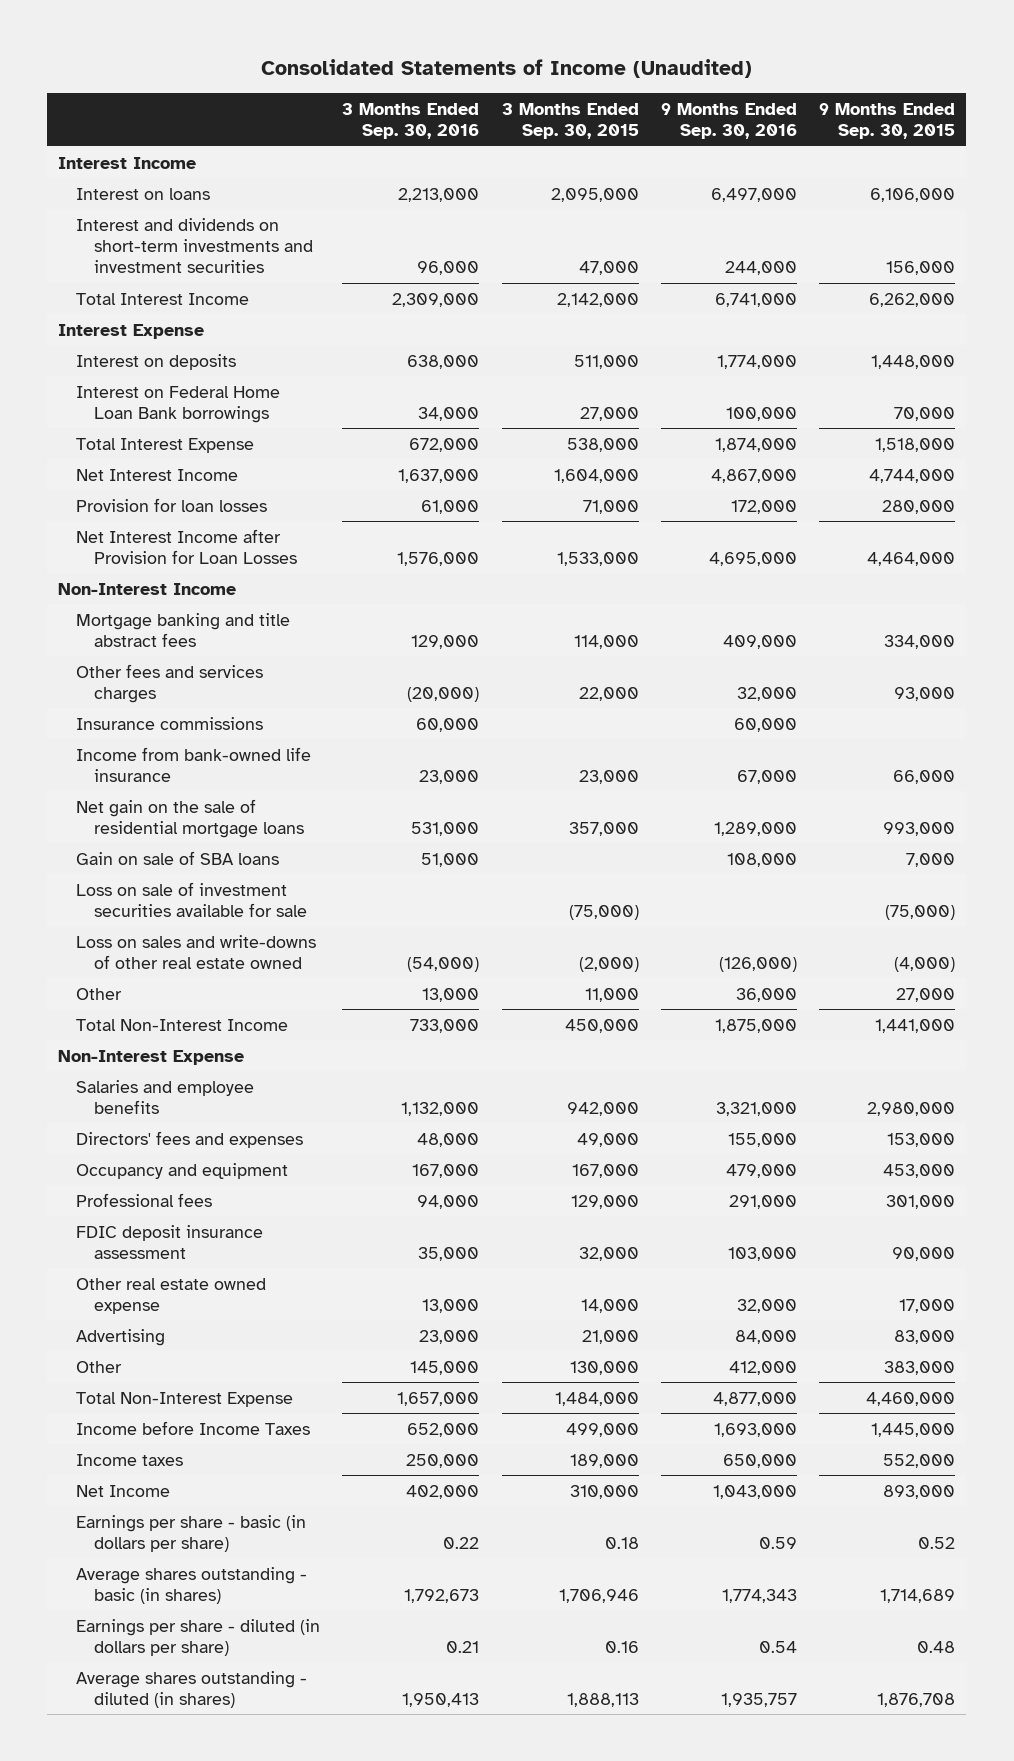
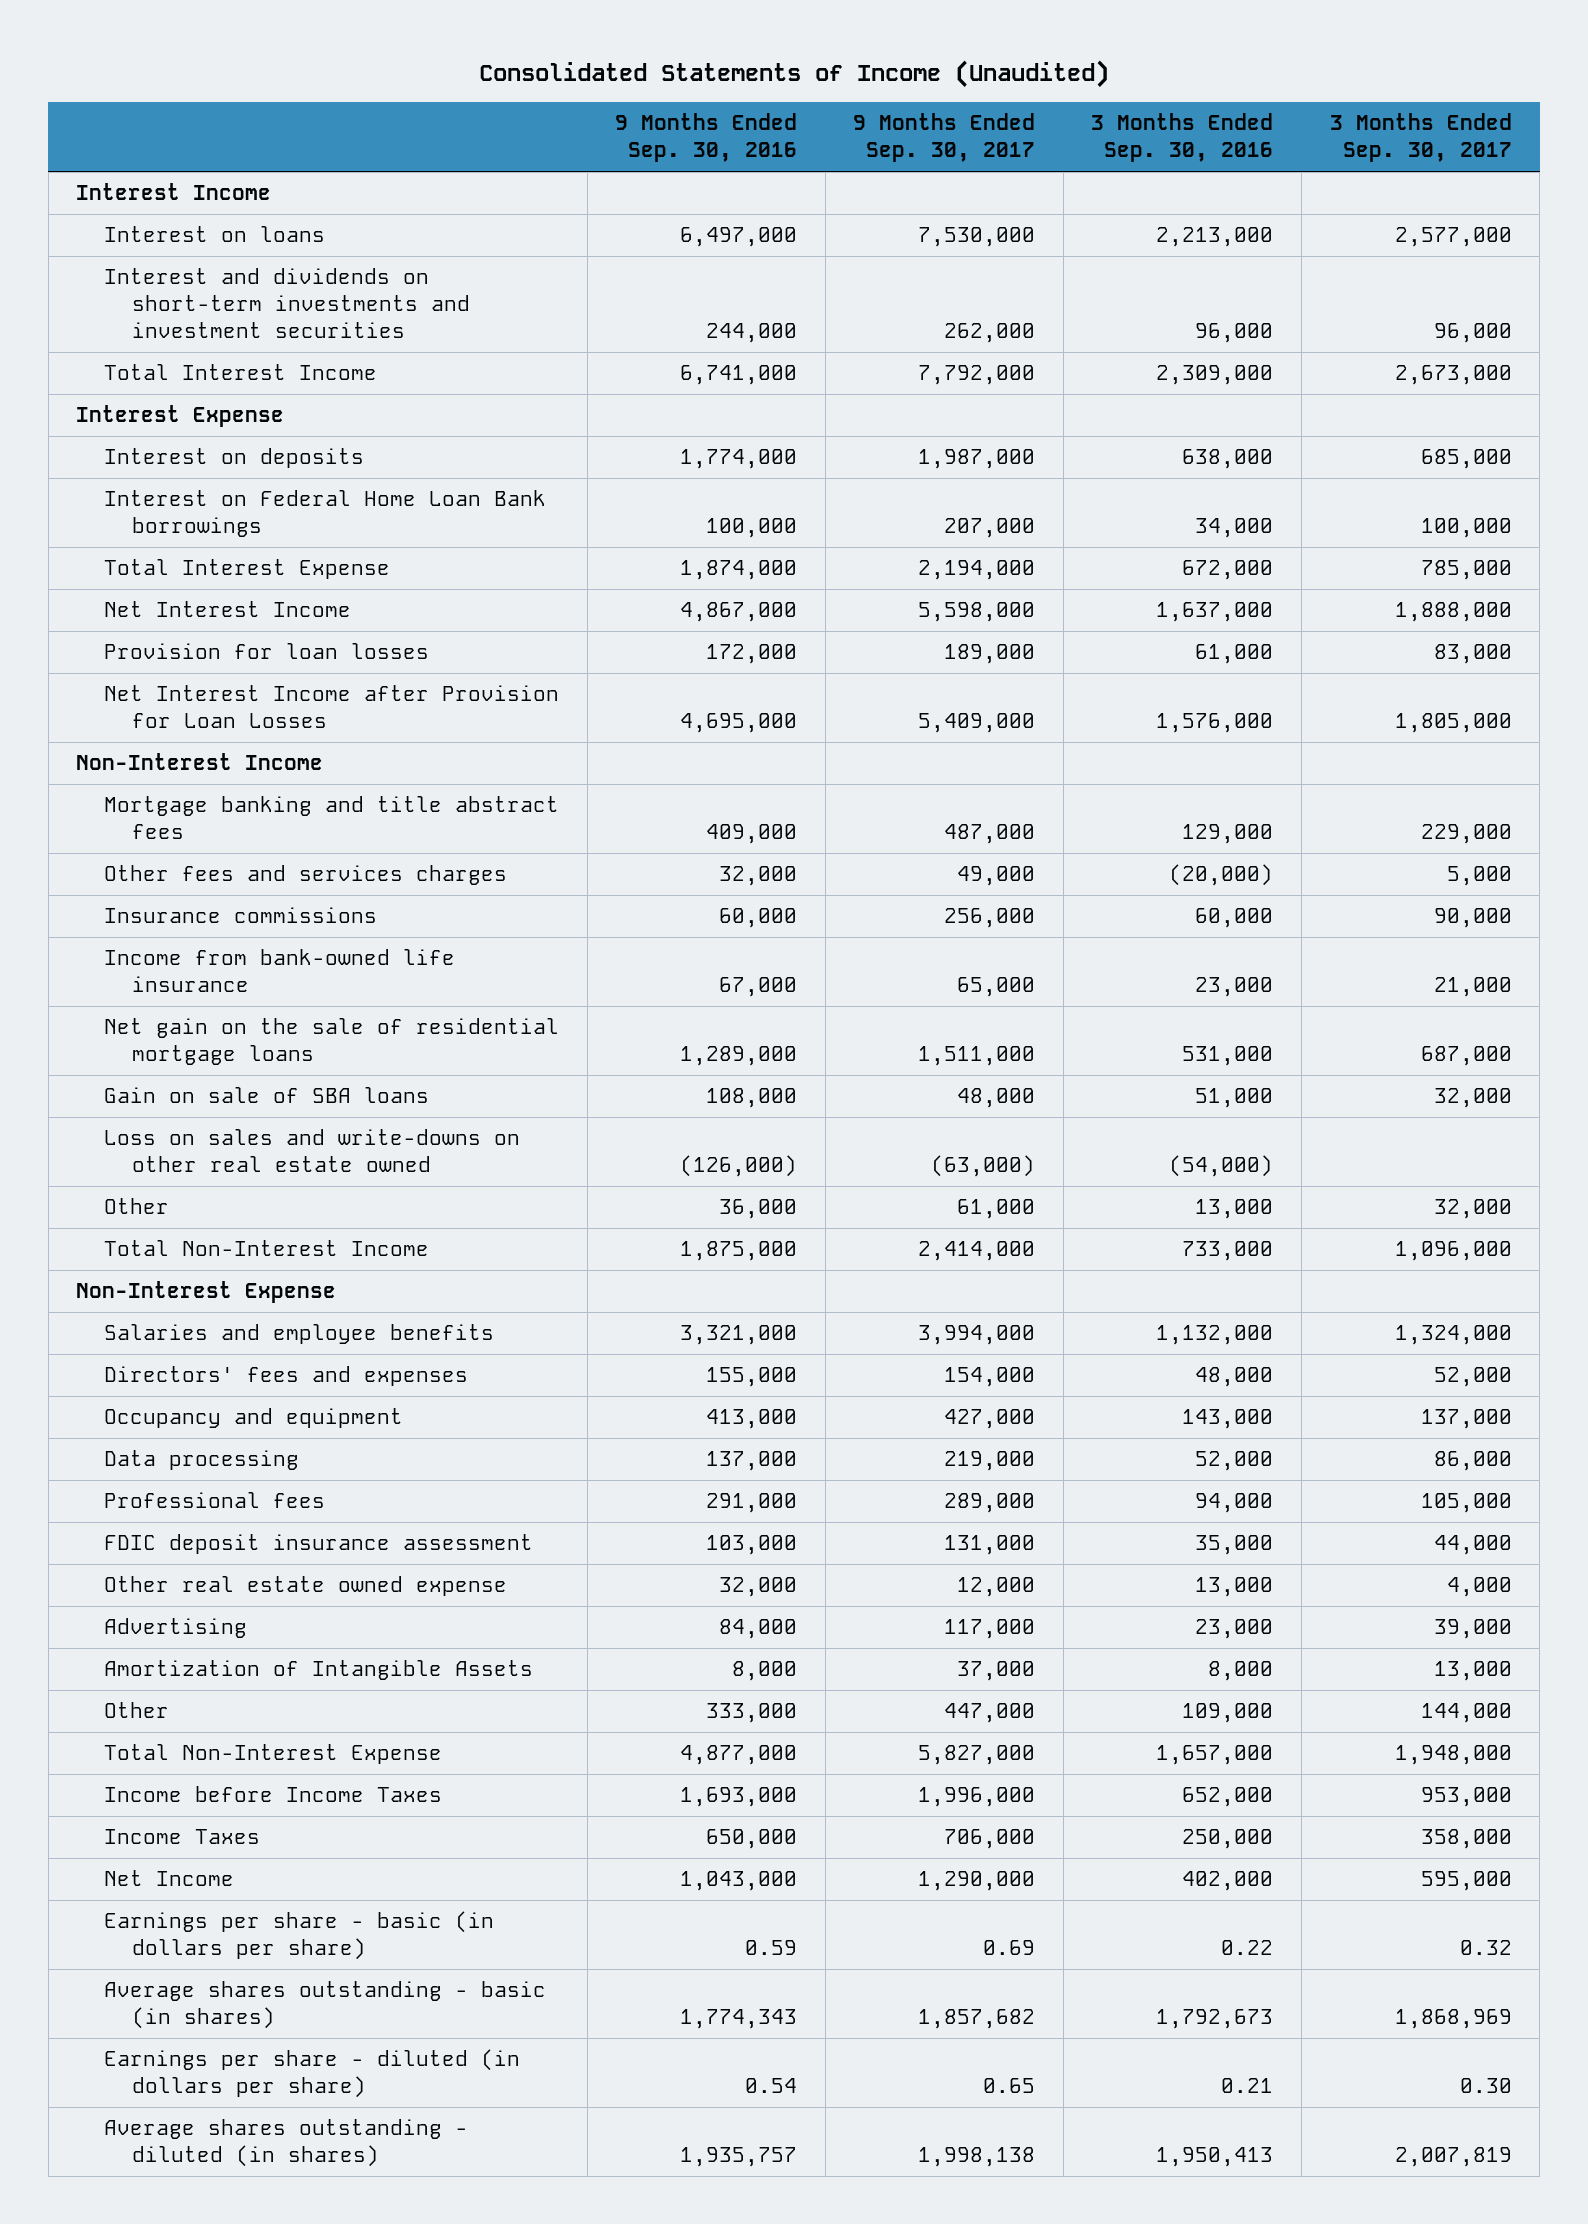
- | 3 Months Ended Sep. 30, 2016 | 3 Months Ended Sep. 30, 2015 | 9 Months Ended Sep. 30, 2016 | 9 Months Ended Sep. 30, 2015
+ | 9 Months Ended Sep. 30, 2016 | 9 Months Ended Sep. 30, 2017 | 3 Months Ended Sep. 30, 2016 | 3 Months Ended Sep. 30, 2017
- Loss on sale of investment securities available for sale | | (75,000) | | (75,000)
- Loss on sales and write-downs of other real estate owned | (54,000) | (2,000) | (126,000) | (4,000)
+ Loss on sales and write-downs on other real estate owned | (126,000) | (63,000) | (54,000) |
- Occupancy and equipment | 167,000 | 167,000 | 479,000 | 453,000
+ Occupancy and equipment | 413,000 | 427,000 | 143,000 | 137,000
+ Data processing | 137,000 | 219,000 | 52,000 | 86,000
- Other | 145,000 | 130,000 | 412,000 | 383,000
+ Amortization of Intangible Assets | 8,000 | 37,000 | 8,000 | 13,000
+ Other | 333,000 | 447,000 | 109,000 | 144,000
- Income taxes | 250,000 | 189,000 | 650,000 | 552,000
+ Income Taxes | 650,000 | 706,000 | 250,000 | 358,000

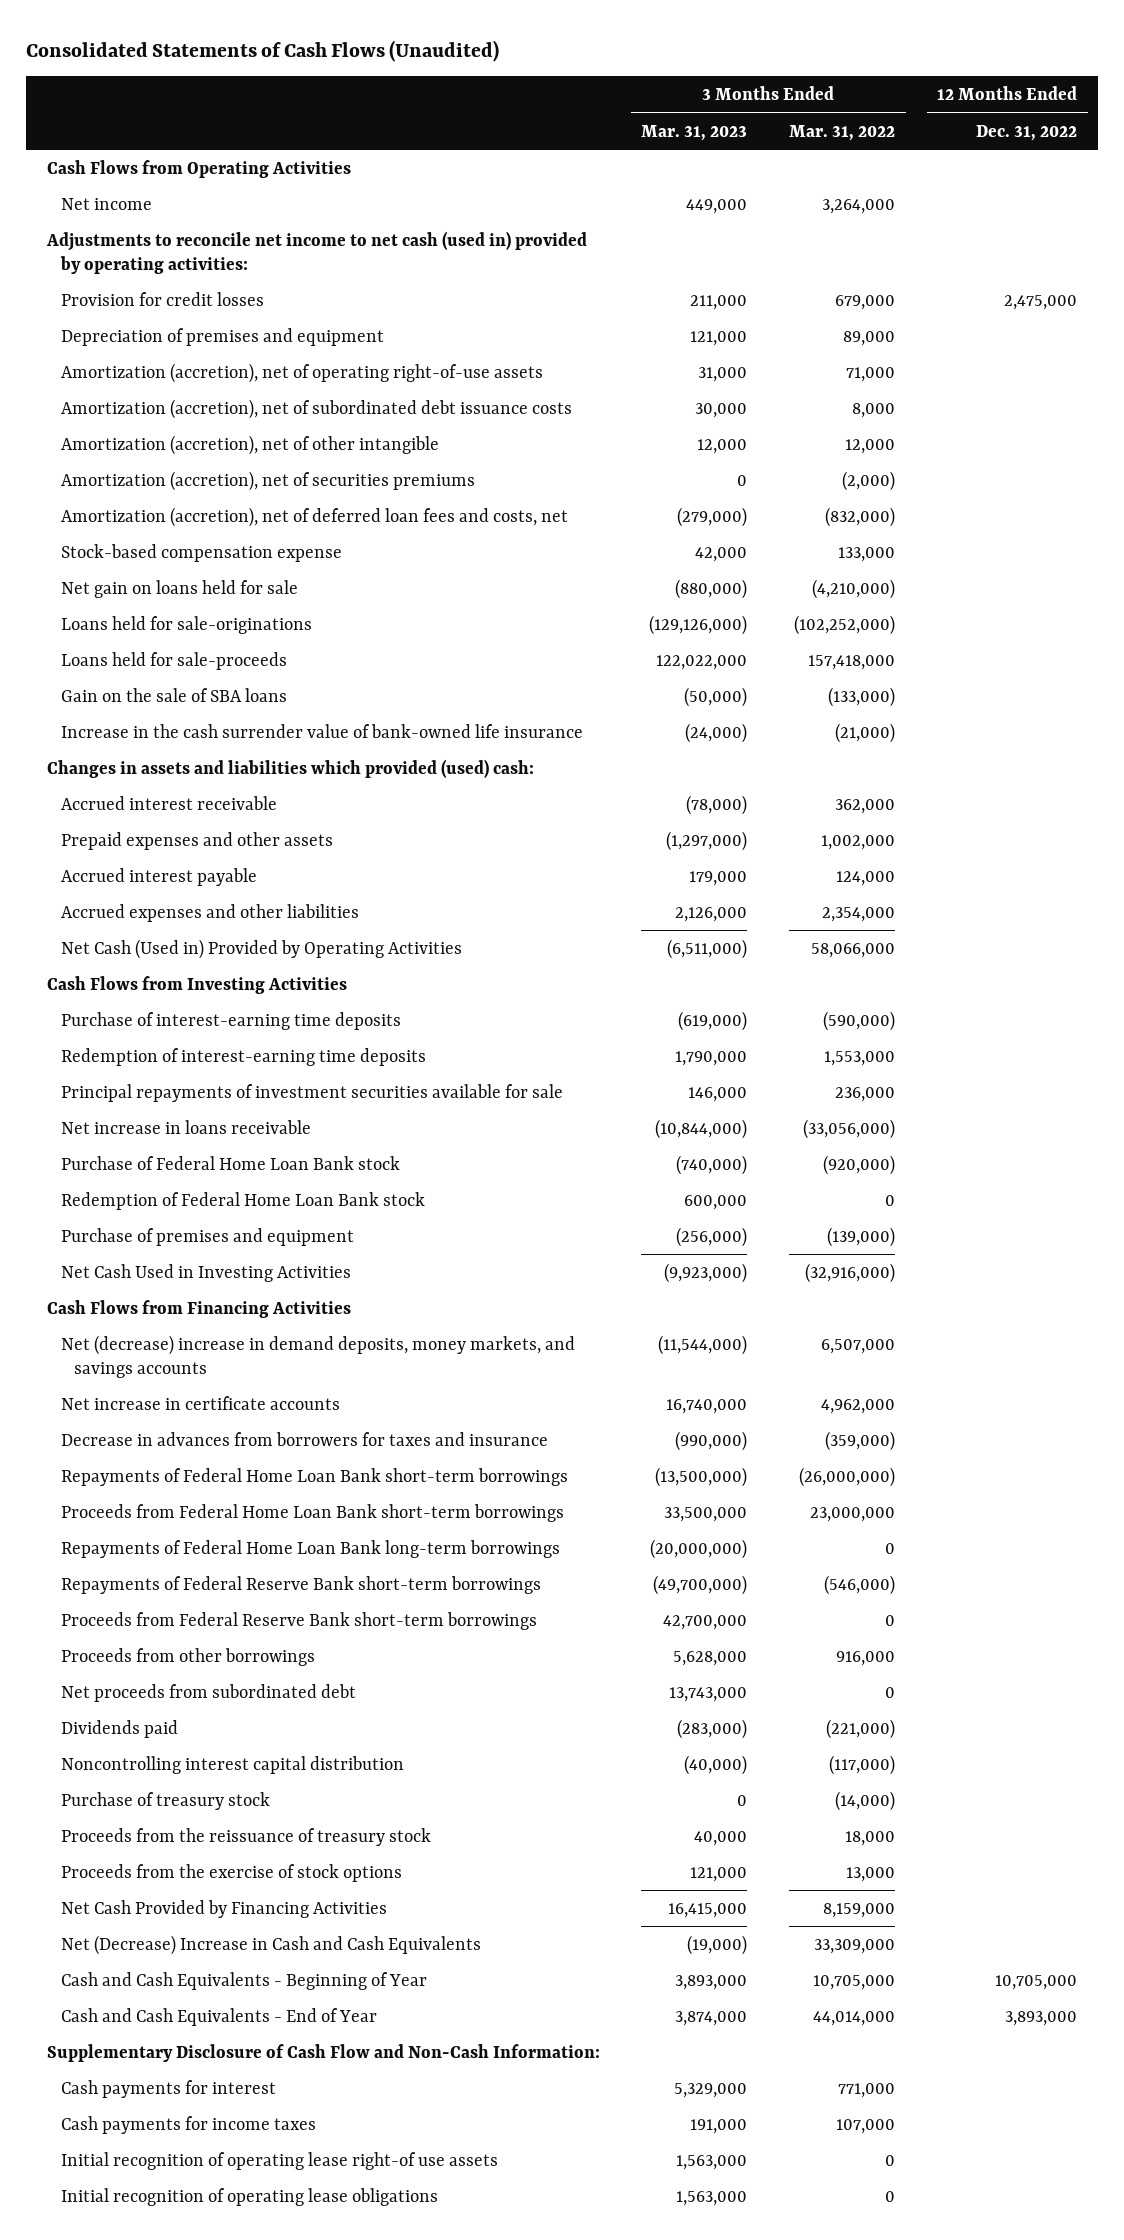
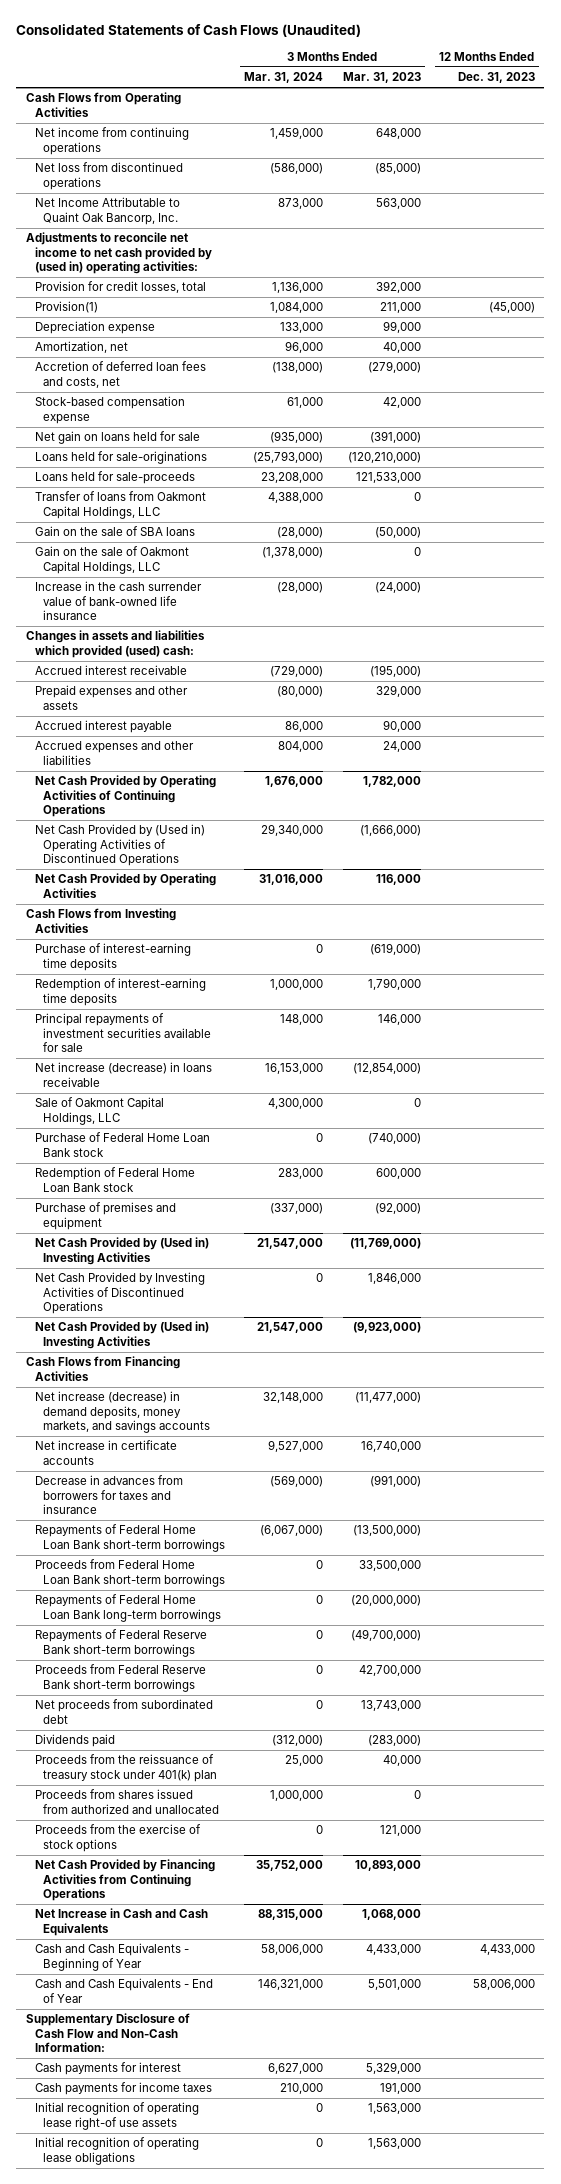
- | 3 Months Ended Mar. 31, 2023 | 3 Months Ended Mar. 31, 2022 | 12 Months Ended Dec. 31, 2022
+ | 3 Months Ended Mar. 31, 2024 | 3 Months Ended Mar. 31, 2023 | 12 Months Ended Dec. 31, 2023
- Net income | 449,000 | 3,264,000 |
- Adjustments to reconcile net income to net cash (used in) provided by operating activities:
- Provision for credit losses | 211,000 | 679,000 | 2,475,000
- Depreciation of premises and equipment | 121,000 | 89,000 |
- Amortization (accretion), net of operating right-of-use assets | 31,000 | 71,000 |
- Amortization (accretion), net of subordinated debt issuance costs | 30,000 | 8,000 |
- Amortization (accretion), net of other intangible | 12,000 | 12,000 |
- Amortization (accretion), net of securities premiums | 0 | (2,000) |
- Amortization (accretion), net of deferred loan fees and costs, net | (279,000) | (832,000) |
+ Net income from continuing operations | 1,459,000 | 648,000 |
+ Net loss from discontinued operations | (586,000) | (85,000) |
+ Net Income Attributable to Quaint Oak Bancorp, Inc. | 873,000 | 563,000 |
+ Adjustments to reconcile net income to net cash provided by (used in) operating activities:
+ Provision for credit losses, total | 1,136,000 | 392,000 |
+ Provision(1) | 1,084,000 | 211,000 | (45,000)
+ Depreciation expense | 133,000 | 99,000 |
+ Amortization, net | 96,000 | 40,000 |
+ Accretion of deferred loan fees and costs, net | (138,000) | (279,000) |
- Net gain on loans held for sale | (880,000) | (4,210,000) |
- Loans held for sale-originations | (129,126,000) | (102,252,000) |
- Loans held for sale-proceeds | 122,022,000 | 157,418,000 |
+ Net gain on loans held for sale | (935,000) | (391,000) |
+ Loans held for sale-originations | (25,793,000) | (120,210,000) |
+ Loans held for sale-proceeds | 23,208,000 | 121,533,000 |
+ Transfer of loans from Oakmont Capital Holdings, LLC | 4,388,000 | 0 |
+ Gain on the sale of Oakmont Capital Holdings, LLC | (1,378,000) | 0 |
- Accrued interest receivable | (78,000) | 362,000 |
- Prepaid expenses and other assets | (1,297,000) | 1,002,000 |
- Accrued interest payable | 179,000 | 124,000 |
- Accrued expenses and other liabilities | 2,126,000 | 2,354,000 |
- Net Cash (Used in) Provided by Operating Activities | (6,511,000) | 58,066,000 |
+ Accrued interest receivable | (729,000) | (195,000) |
+ Prepaid expenses and other assets | (80,000) | 329,000 |
+ Accrued interest payable | 86,000 | 90,000 |
+ Accrued expenses and other liabilities | 804,000 | 24,000 |
+ Net Cash Provided by Operating Activities of Continuing Operations | 1,676,000 | 1,782,000 |
+ Net Cash Provided by (Used in) Operating Activities of Discontinued Operations | 29,340,000 | (1,666,000) |
+ Net Cash Provided by Operating Activities | 31,016,000 | 116,000 |
- Net increase in loans receivable | (10,844,000) | (33,056,000) |
+ Net increase (decrease) in loans receivable | 16,153,000 | (12,854,000) |
+ Sale of Oakmont Capital Holdings, LLC | 4,300,000 | 0 |
- Purchase of premises and equipment | (256,000) | (139,000) |
- Net Cash Used in Investing Activities | (9,923,000) | (32,916,000) |
+ Purchase of premises and equipment | (337,000) | (92,000) |
+ Net Cash Provided by (Used in) Investing Activities | 21,547,000 | (11,769,000) |
+ Net Cash Provided by Investing Activities of Discontinued Operations | 0 | 1,846,000 |
+ Net Cash Provided by (Used in) Investing Activities | 21,547,000 | (9,923,000) |
- Net (decrease) increase in demand deposits, money markets, and savings accounts | (11,544,000) | 6,507,000 |
+ Net increase (decrease) in demand deposits, money markets, and savings accounts | 32,148,000 | (11,477,000) |
- Decrease in advances from borrowers for taxes and insurance | (990,000) | (359,000) |
+ Decrease in advances from borrowers for taxes and insurance | (569,000) | (991,000) |
- Proceeds from other borrowings | 5,628,000 | 916,000 |
- Noncontrolling interest capital distribution | (40,000) | (117,000) |
- Purchase of treasury stock | 0 | (14,000) |
- Proceeds from the reissuance of treasury stock | 40,000 | 18,000 |
+ Proceeds from the reissuance of treasury stock under 401(k) plan | 25,000 | 40,000 |
+ Proceeds from shares issued from authorized and unallocated | 1,000,000 | 0 |
- Net Cash Provided by Financing Activities | 16,415,000 | 8,159,000 |
- Net (Decrease) Increase in Cash and Cash Equivalents | (19,000) | 33,309,000 |
- Cash and Cash Equivalents - Beginning of Year | 3,893,000 | 10,705,000 | 10,705,000
- Cash and Cash Equivalents - End of Year | 3,874,000 | 44,014,000 | 3,893,000
+ Net Cash Provided by Financing Activities from Continuing Operations | 35,752,000 | 10,893,000 |
+ Net Increase in Cash and Cash Equivalents | 88,315,000 | 1,068,000 |
+ Cash and Cash Equivalents - Beginning of Year | 58,006,000 | 4,433,000 | 4,433,000
+ Cash and Cash Equivalents - End of Year | 146,321,000 | 5,501,000 | 58,006,000

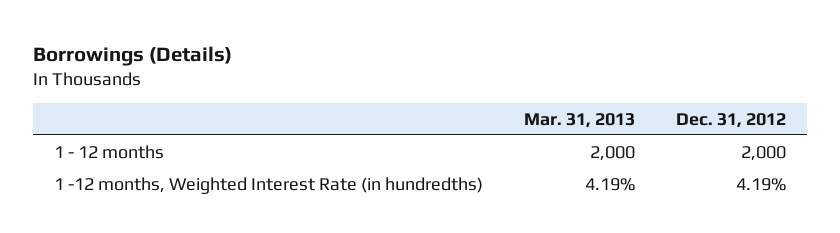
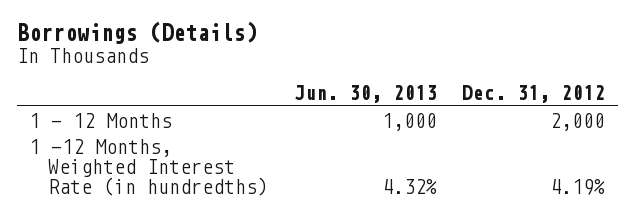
- | Mar. 31, 2013 | Dec. 31, 2012
+ | Jun. 30, 2013 | Dec. 31, 2012
- 1 - 12 months | 2,000 | 2,000
- 1 -12 months, Weighted Interest Rate (in hundredths) | 4.19% | 4.19%
+ 1 - 12 Months | 1,000 | 2,000
+ 1 -12 Months, Weighted Interest Rate (in hundredths) | 4.32% | 4.19%

